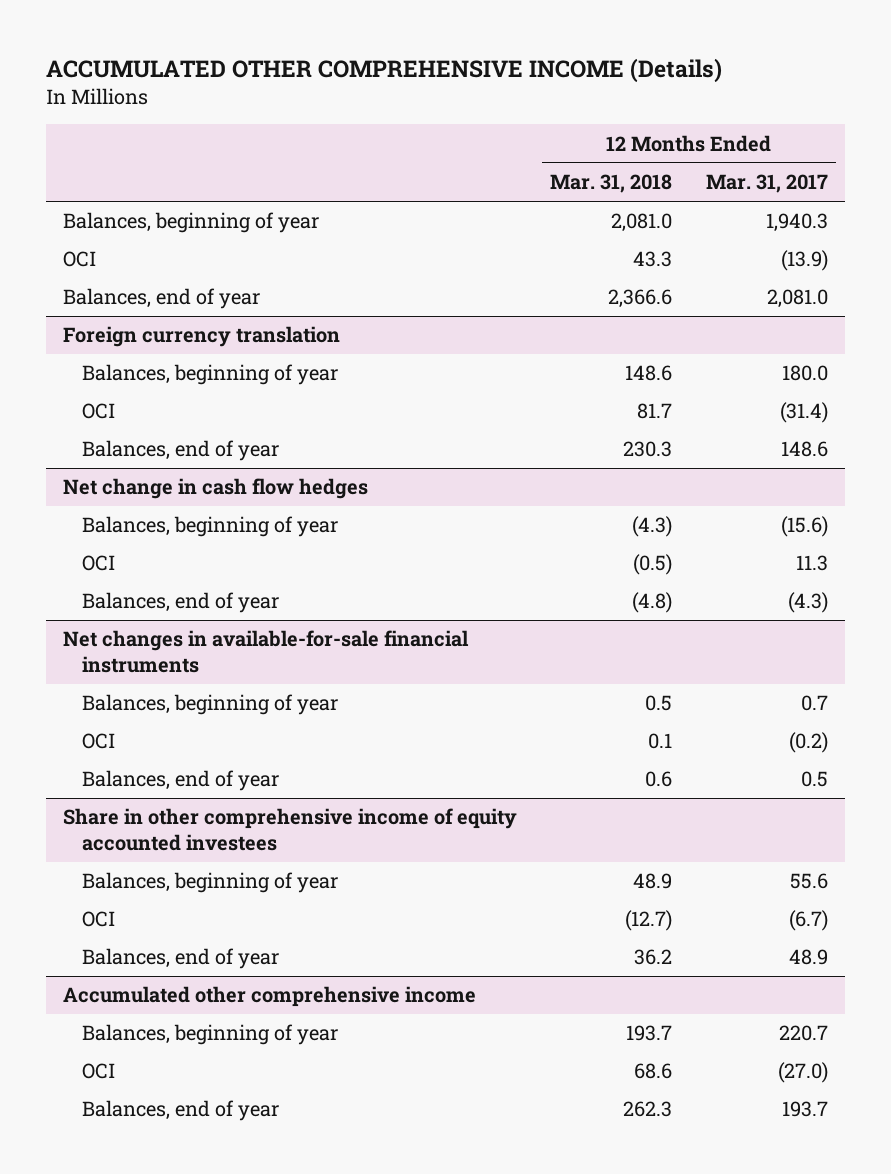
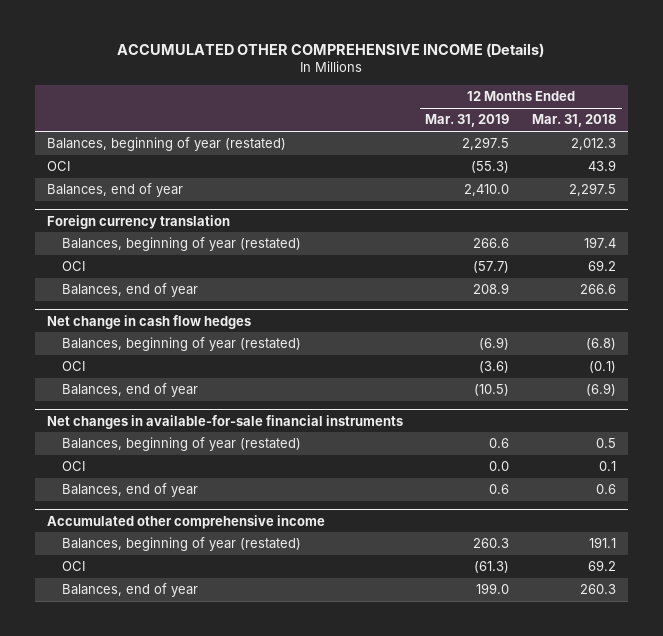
- | 12 Months Ended Mar. 31, 2018 | 12 Months Ended Mar. 31, 2017
+ | 12 Months Ended Mar. 31, 2019 | 12 Months Ended Mar. 31, 2018
- Balances, beginning of year | 2,081.0 | 1,940.3
- OCI | 43.3 | (13.9)
- Balances, end of year | 2,366.6 | 2,081.0
+ Balances, beginning of year (restated) | 2,297.5 | 2,012.3
+ OCI | (55.3) | 43.9
+ Balances, end of year | 2,410.0 | 2,297.5
@ Foreign currency translation
- Balances, beginning of year | 148.6 | 180.0
- OCI | 81.7 | (31.4)
- Balances, end of year | 230.3 | 148.6
+ Balances, beginning of year (restated) | 266.6 | 197.4
+ OCI | (57.7) | 69.2
+ Balances, end of year | 208.9 | 266.6
@ Net change in cash flow hedges
- Balances, beginning of year | (4.3) | (15.6)
- OCI | (0.5) | 11.3
- Balances, end of year | (4.8) | (4.3)
+ Balances, beginning of year (restated) | (6.9) | (6.8)
+ OCI | (3.6) | (0.1)
+ Balances, end of year | (10.5) | (6.9)
@ Net changes in available-for-sale financial instruments
- Balances, beginning of year | 0.5 | 0.7
+ Balances, beginning of year (restated) | 0.6 | 0.5
- Share in other comprehensive income of equity accounted investees
- Balances, beginning of year | 48.9 | 55.6
- OCI | (12.7) | (6.7)
- Balances, end of year | 36.2 | 48.9
@ Accumulated other comprehensive income
- Balances, beginning of year | 193.7 | 220.7
- OCI | 68.6 | (27.0)
- Balances, end of year | 262.3 | 193.7
+ Balances, beginning of year (restated) | 260.3 | 191.1
+ OCI | (61.3) | 69.2
+ Balances, end of year | 199.0 | 260.3

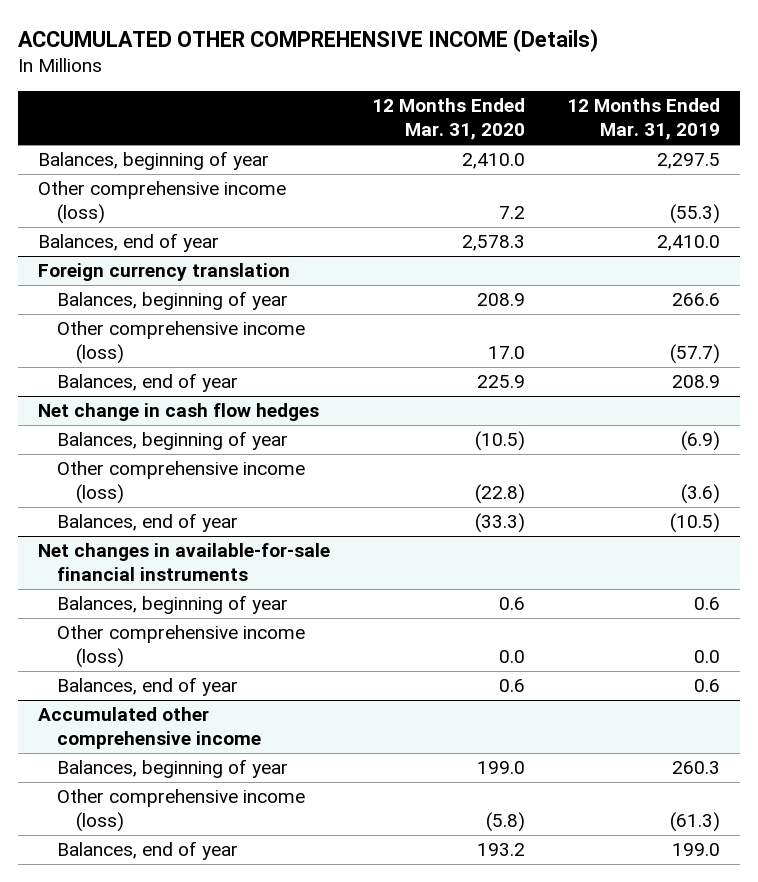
- | 12 Months Ended Mar. 31, 2019 | 12 Months Ended Mar. 31, 2018
+ | 12 Months Ended Mar. 31, 2020 | 12 Months Ended Mar. 31, 2019
- Balances, beginning of year (restated) | 2,297.5 | 2,012.3
- OCI | (55.3) | 43.9
+ Balances, beginning of year | 2,410.0 | 2,297.5
+ Other comprehensive income (loss) | 7.2 | (55.3)
@ Foreign currency translation
- Balances, beginning of year (restated) | 266.6 | 197.4
- OCI | (57.7) | 69.2
+ Balances, beginning of year | 208.9 | 266.6
+ Other comprehensive income (loss) | 17.0 | (57.7)
@ Net change in cash flow hedges
- Balances, beginning of year (restated) | (6.9) | (6.8)
- OCI | (3.6) | (0.1)
+ Balances, beginning of year | (10.5) | (6.9)
+ Other comprehensive income (loss) | (22.8) | (3.6)
@ Net changes in available-for-sale financial instruments
- Balances, beginning of year (restated) | 0.6 | 0.5
- OCI | 0.0 | 0.1
+ Balances, beginning of year | 0.6 | 0.6
+ Other comprehensive income (loss) | 0.0 | 0.0
@ Accumulated other comprehensive income
- Balances, beginning of year (restated) | 260.3 | 191.1
- OCI | (61.3) | 69.2
+ Balances, beginning of year | 199.0 | 260.3
+ Other comprehensive income (loss) | (5.8) | (61.3)

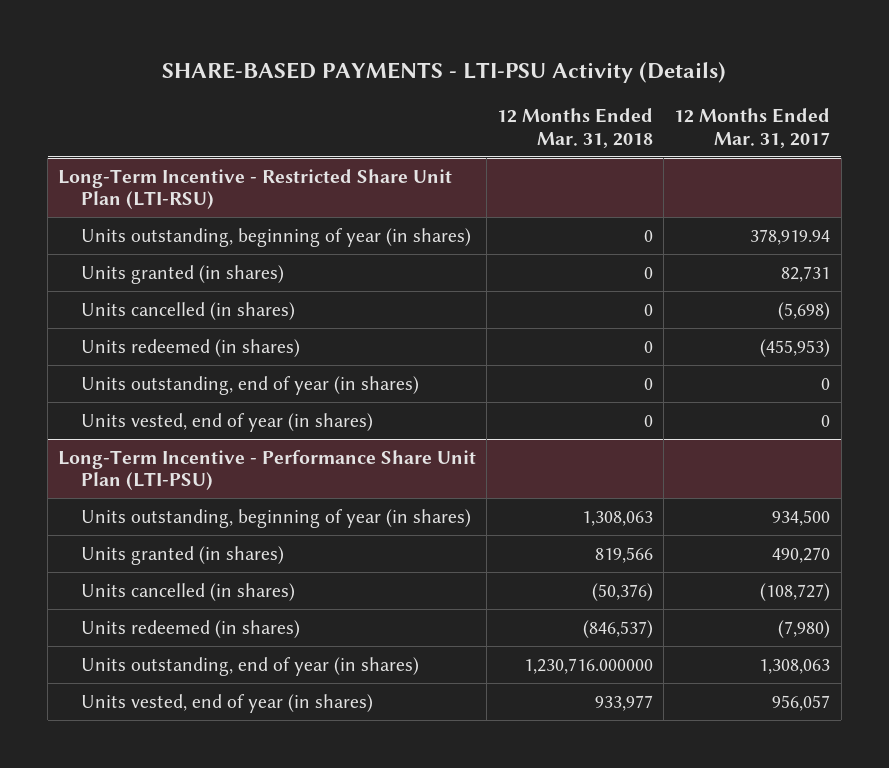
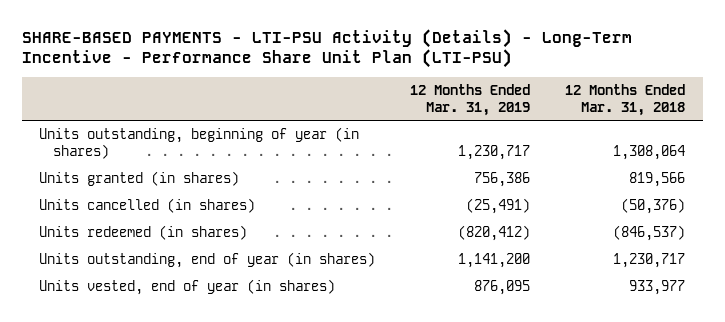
- SHARE-BASED PAYMENTS - LTI-PSU Activity (Details)
+ SHARE-BASED PAYMENTS - LTI-PSU Activity (Details) - Long-Term Incentive - Performance Share Unit Plan (LTI-PSU)
- | 12 Months Ended Mar. 31, 2018 | 12 Months Ended Mar. 31, 2017
+ | 12 Months Ended Mar. 31, 2019 | 12 Months Ended Mar. 31, 2018
- Long-Term Incentive - Restricted Share Unit Plan (LTI-RSU)
- Units outstanding, beginning of year (in shares) | 0 | 378,919.94
- Units granted (in shares) | 0 | 82,731
- Units cancelled (in shares) | 0 | (5,698)
- Units redeemed (in shares) | 0 | (455,953)
- Units outstanding, end of year (in shares) | 0 | 0
- Units vested, end of year (in shares) | 0 | 0
- Long-Term Incentive - Performance Share Unit Plan (LTI-PSU)
- Units outstanding, beginning of year (in shares) | 1,308,063 | 934,500
+ Units outstanding, beginning of year (in shares) | 1,230,717 | 1,308,064
- Units outstanding, end of year (in shares) | 1,230,716.000000 | 1,308,063
+ Units outstanding, end of year (in shares) | 1,141,200 | 1,230,717

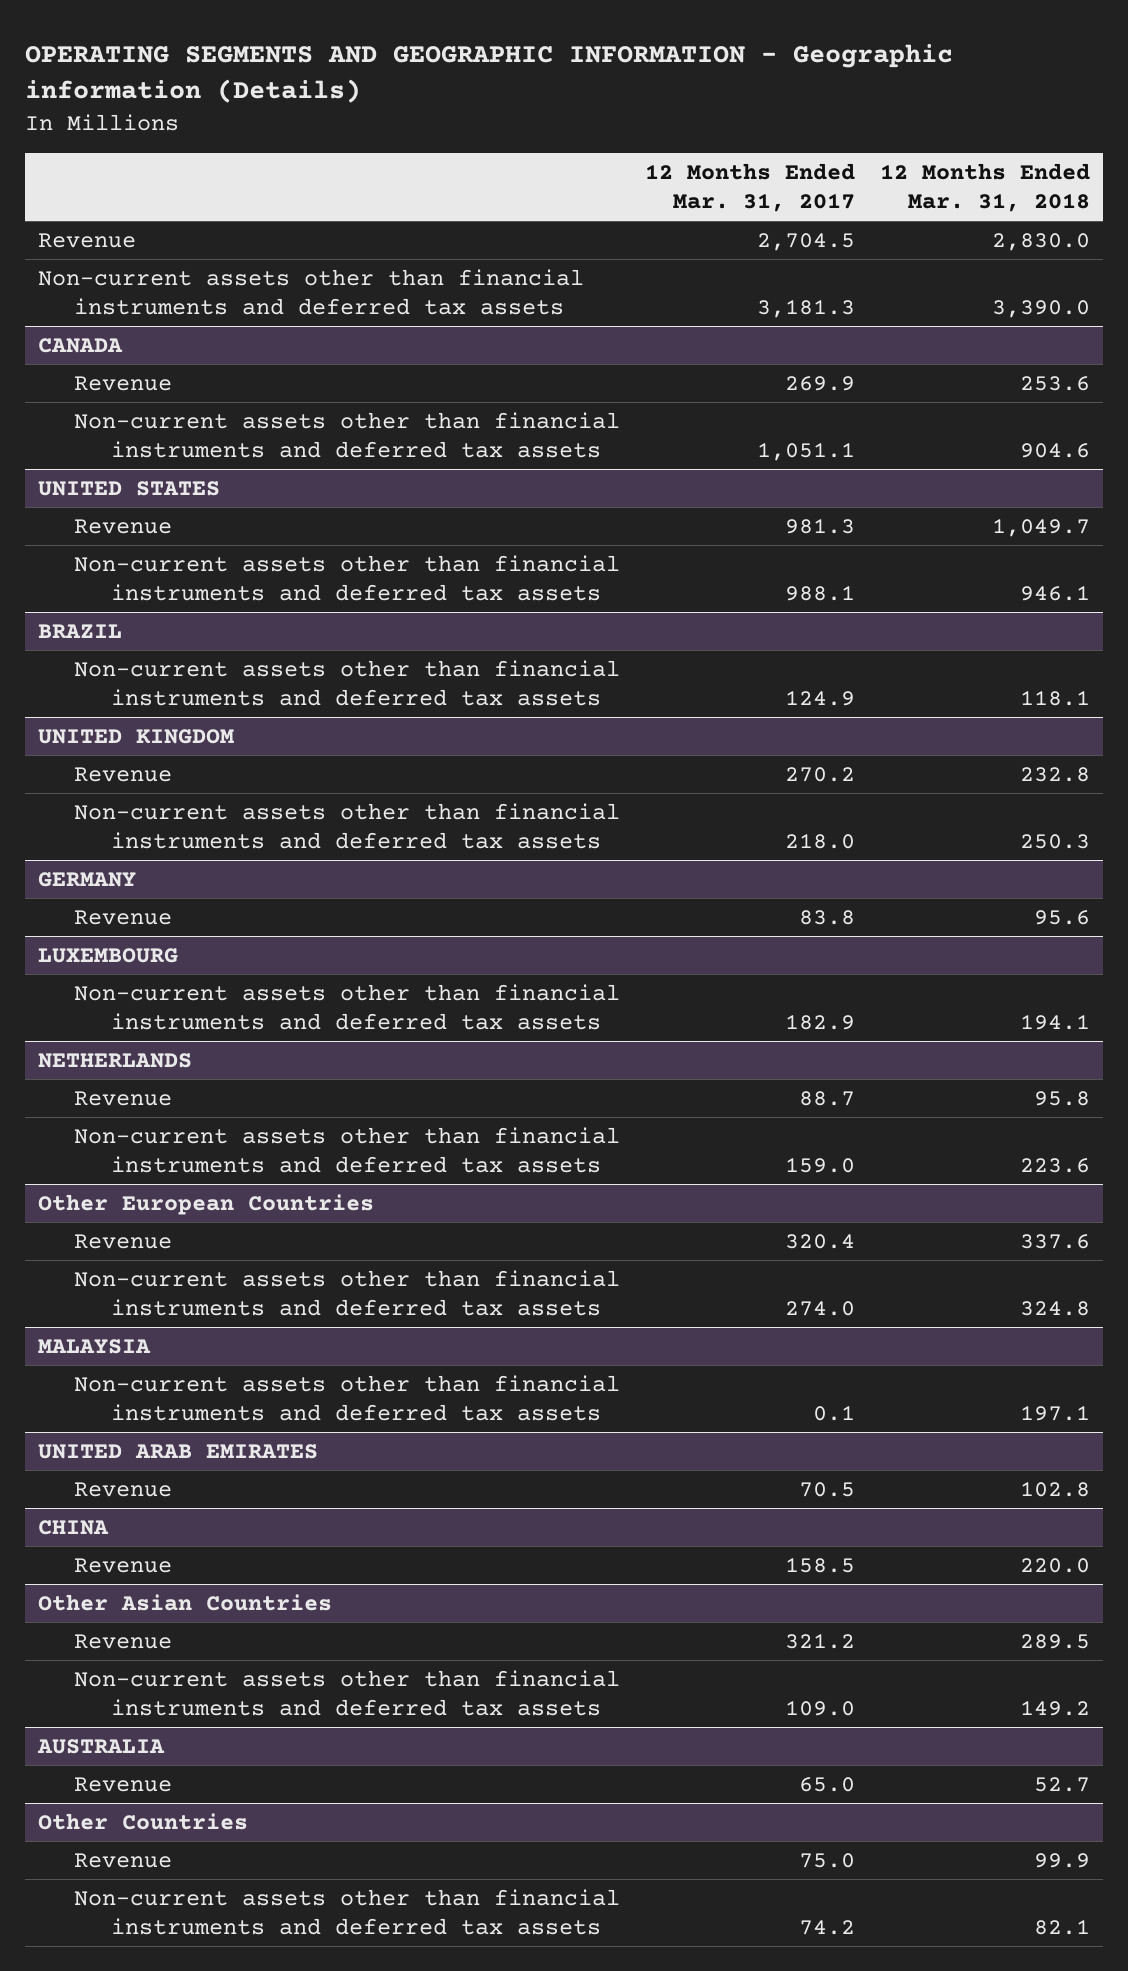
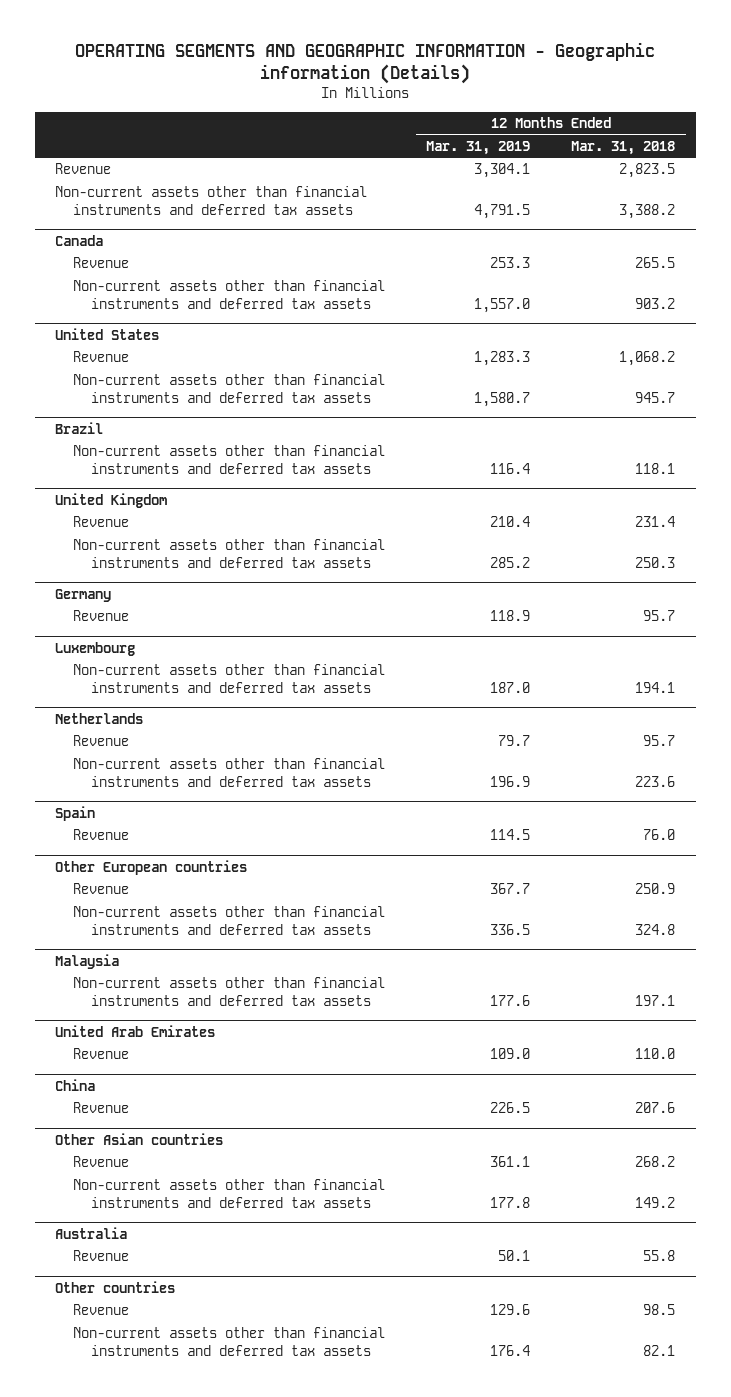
- | 12 Months Ended Mar. 31, 2017 | 12 Months Ended Mar. 31, 2018
+ | 12 Months Ended Mar. 31, 2019 | 12 Months Ended Mar. 31, 2018
- Revenue | 2,704.5 | 2,830.0
- Non-current assets other than financial instruments and deferred tax assets | 3,181.3 | 3,390.0
- CANADA
- Revenue | 269.9 | 253.6
- Non-current assets other than financial instruments and deferred tax assets | 1,051.1 | 904.6
- UNITED STATES
- Revenue | 981.3 | 1,049.7
- Non-current assets other than financial instruments and deferred tax assets | 988.1 | 946.1
- BRAZIL
+ Revenue | 3,304.1 | 2,823.5
+ Non-current assets other than financial instruments and deferred tax assets | 4,791.5 | 3,388.2
+ Canada
+ Revenue | 253.3 | 265.5
+ Non-current assets other than financial instruments and deferred tax assets | 1,557.0 | 903.2
+ United States
+ Revenue | 1,283.3 | 1,068.2
+ Non-current assets other than financial instruments and deferred tax assets | 1,580.7 | 945.7
+ Brazil
- UNITED KINGDOM
- Revenue | 270.2 | 232.8
+ United Kingdom
+ Revenue | 210.4 | 231.4
- GERMANY
- Revenue | 83.8 | 95.6
- LUXEMBOURG
+ Germany
+ Revenue | 118.9 | 95.7
+ Luxembourg
- NETHERLANDS
- Revenue | 88.7 | 95.8
+ Netherlands
+ Revenue | 79.7 | 95.7
- Other European Countries
- Revenue | 320.4 | 337.6
+ Spain
+ Revenue | 114.5 | 76.0
+ Other European countries
+ Revenue | 367.7 | 250.9
- MALAYSIA
+ Malaysia
- UNITED ARAB EMIRATES
- Revenue | 70.5 | 102.8
- CHINA
- Revenue | 158.5 | 220.0
- Other Asian Countries
- Revenue | 321.2 | 289.5
+ United Arab Emirates
+ Revenue | 109.0 | 110.0
+ China
+ Revenue | 226.5 | 207.6
+ Other Asian countries
+ Revenue | 361.1 | 268.2
- AUSTRALIA
- Revenue | 65.0 | 52.7
- Other Countries
- Revenue | 75.0 | 99.9
+ Australia
+ Revenue | 50.1 | 55.8
+ Other countries
+ Revenue | 129.6 | 98.5

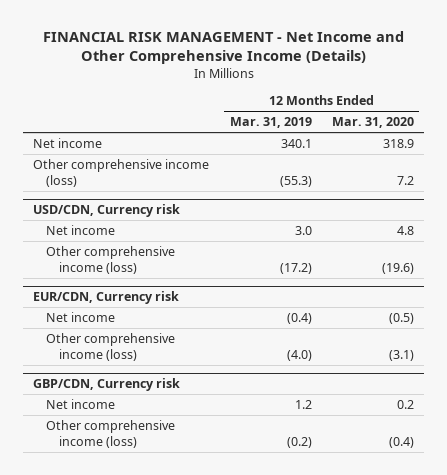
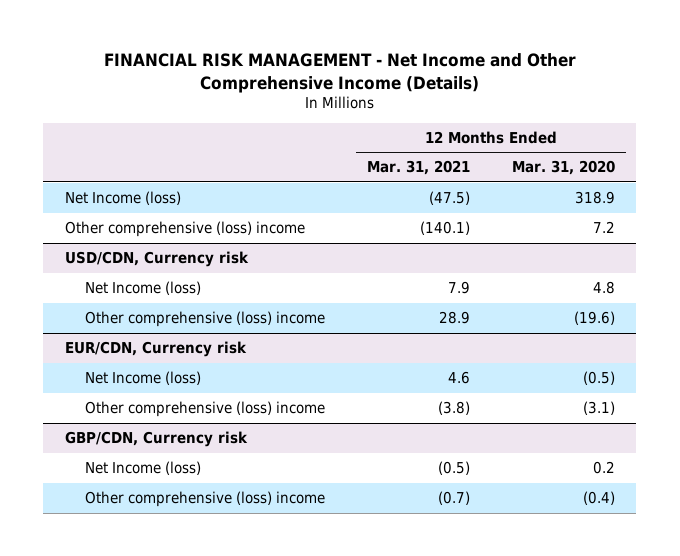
- | 12 Months Ended Mar. 31, 2019 | 12 Months Ended Mar. 31, 2020
+ | 12 Months Ended Mar. 31, 2021 | 12 Months Ended Mar. 31, 2020
- Net income | 340.1 | 318.9
- Other comprehensive income (loss) | (55.3) | 7.2
+ Net Income (loss) | (47.5) | 318.9
+ Other comprehensive (loss) income | (140.1) | 7.2
@ USD/CDN, Currency risk
- Net income | 3.0 | 4.8
- Other comprehensive income (loss) | (17.2) | (19.6)
+ Net Income (loss) | 7.9 | 4.8
+ Other comprehensive (loss) income | 28.9 | (19.6)
@ EUR/CDN, Currency risk
- Net income | (0.4) | (0.5)
- Other comprehensive income (loss) | (4.0) | (3.1)
+ Net Income (loss) | 4.6 | (0.5)
+ Other comprehensive (loss) income | (3.8) | (3.1)
@ GBP/CDN, Currency risk
- Net income | 1.2 | 0.2
- Other comprehensive income (loss) | (0.2) | (0.4)
+ Net Income (loss) | (0.5) | 0.2
+ Other comprehensive (loss) income | (0.7) | (0.4)

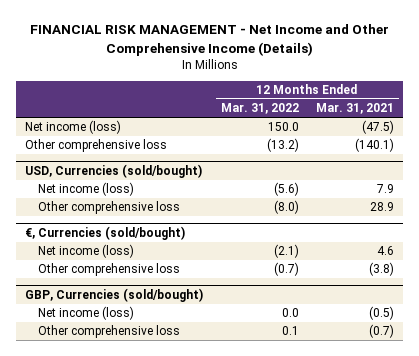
- | 12 Months Ended Mar. 31, 2021 | 12 Months Ended Mar. 31, 2020
+ | 12 Months Ended Mar. 31, 2022 | 12 Months Ended Mar. 31, 2021
- Net Income (loss) | (47.5) | 318.9
- Other comprehensive (loss) income | (140.1) | 7.2
- USD/CDN, Currency risk
- Net Income (loss) | 7.9 | 4.8
- Other comprehensive (loss) income | 28.9 | (19.6)
- EUR/CDN, Currency risk
- Net Income (loss) | 4.6 | (0.5)
- Other comprehensive (loss) income | (3.8) | (3.1)
- GBP/CDN, Currency risk
- Net Income (loss) | (0.5) | 0.2
- Other comprehensive (loss) income | (0.7) | (0.4)
+ Net income (loss) | 150.0 | (47.5)
+ Other comprehensive loss | (13.2) | (140.1)
+ USD, Currencies (sold/bought)
+ Net income (loss) | (5.6) | 7.9
+ Other comprehensive loss | (8.0) | 28.9
+ €, Currencies (sold/bought)
+ Net income (loss) | (2.1) | 4.6
+ Other comprehensive loss | (0.7) | (3.8)
+ GBP, Currencies (sold/bought)
+ Net income (loss) | 0.0 | (0.5)
+ Other comprehensive loss | 0.1 | (0.7)

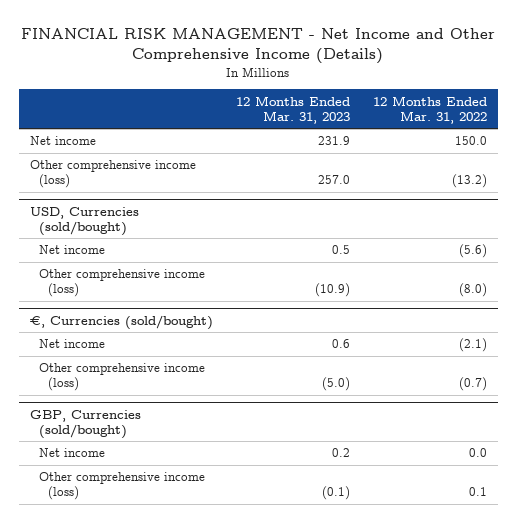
- | 12 Months Ended Mar. 31, 2022 | 12 Months Ended Mar. 31, 2021
+ | 12 Months Ended Mar. 31, 2023 | 12 Months Ended Mar. 31, 2022
- Net income (loss) | 150.0 | (47.5)
- Other comprehensive loss | (13.2) | (140.1)
+ Net income | 231.9 | 150.0
+ Other comprehensive income (loss) | 257.0 | (13.2)
@ USD, Currencies (sold/bought)
- Net income (loss) | (5.6) | 7.9
- Other comprehensive loss | (8.0) | 28.9
+ Net income | 0.5 | (5.6)
+ Other comprehensive income (loss) | (10.9) | (8.0)
@ €, Currencies (sold/bought)
- Net income (loss) | (2.1) | 4.6
- Other comprehensive loss | (0.7) | (3.8)
+ Net income | 0.6 | (2.1)
+ Other comprehensive income (loss) | (5.0) | (0.7)
@ GBP, Currencies (sold/bought)
- Net income (loss) | 0.0 | (0.5)
- Other comprehensive loss | 0.1 | (0.7)
+ Net income | 0.2 | 0.0
+ Other comprehensive income (loss) | (0.1) | 0.1

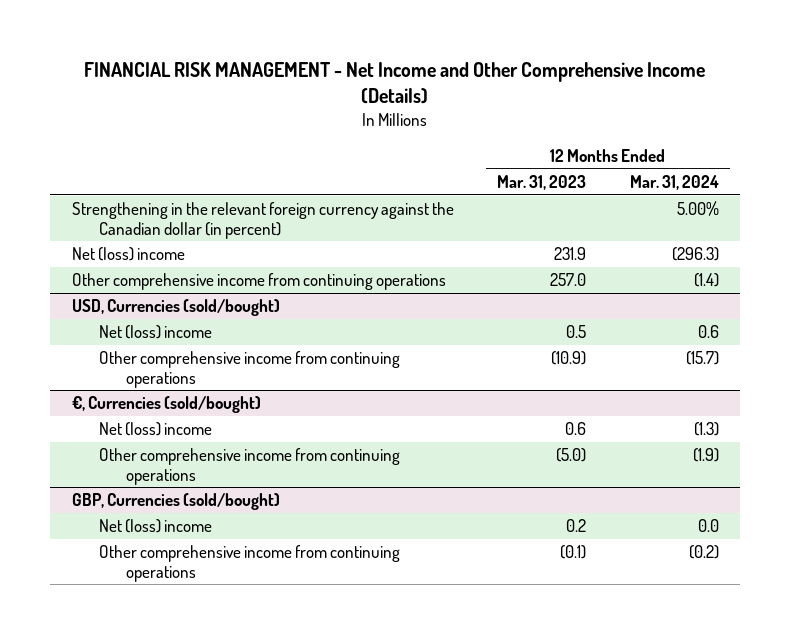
- | 12 Months Ended Mar. 31, 2023 | 12 Months Ended Mar. 31, 2022
+ | 12 Months Ended Mar. 31, 2023 | 12 Months Ended Mar. 31, 2024
- Net income | 231.9 | 150.0
- Other comprehensive income (loss) | 257.0 | (13.2)
+ Strengthening in the relevant foreign currency against the Canadian dollar (in percent) | | 5.00%
+ Net (loss) income | 231.9 | (296.3)
+ Other comprehensive income from continuing operations | 257.0 | (1.4)
@ USD, Currencies (sold/bought)
- Net income | 0.5 | (5.6)
- Other comprehensive income (loss) | (10.9) | (8.0)
+ Net (loss) income | 0.5 | 0.6
+ Other comprehensive income from continuing operations | (10.9) | (15.7)
@ €, Currencies (sold/bought)
- Net income | 0.6 | (2.1)
- Other comprehensive income (loss) | (5.0) | (0.7)
+ Net (loss) income | 0.6 | (1.3)
+ Other comprehensive income from continuing operations | (5.0) | (1.9)
@ GBP, Currencies (sold/bought)
- Net income | 0.2 | 0.0
- Other comprehensive income (loss) | (0.1) | 0.1
+ Net (loss) income | 0.2 | 0.0
+ Other comprehensive income from continuing operations | (0.1) | (0.2)

